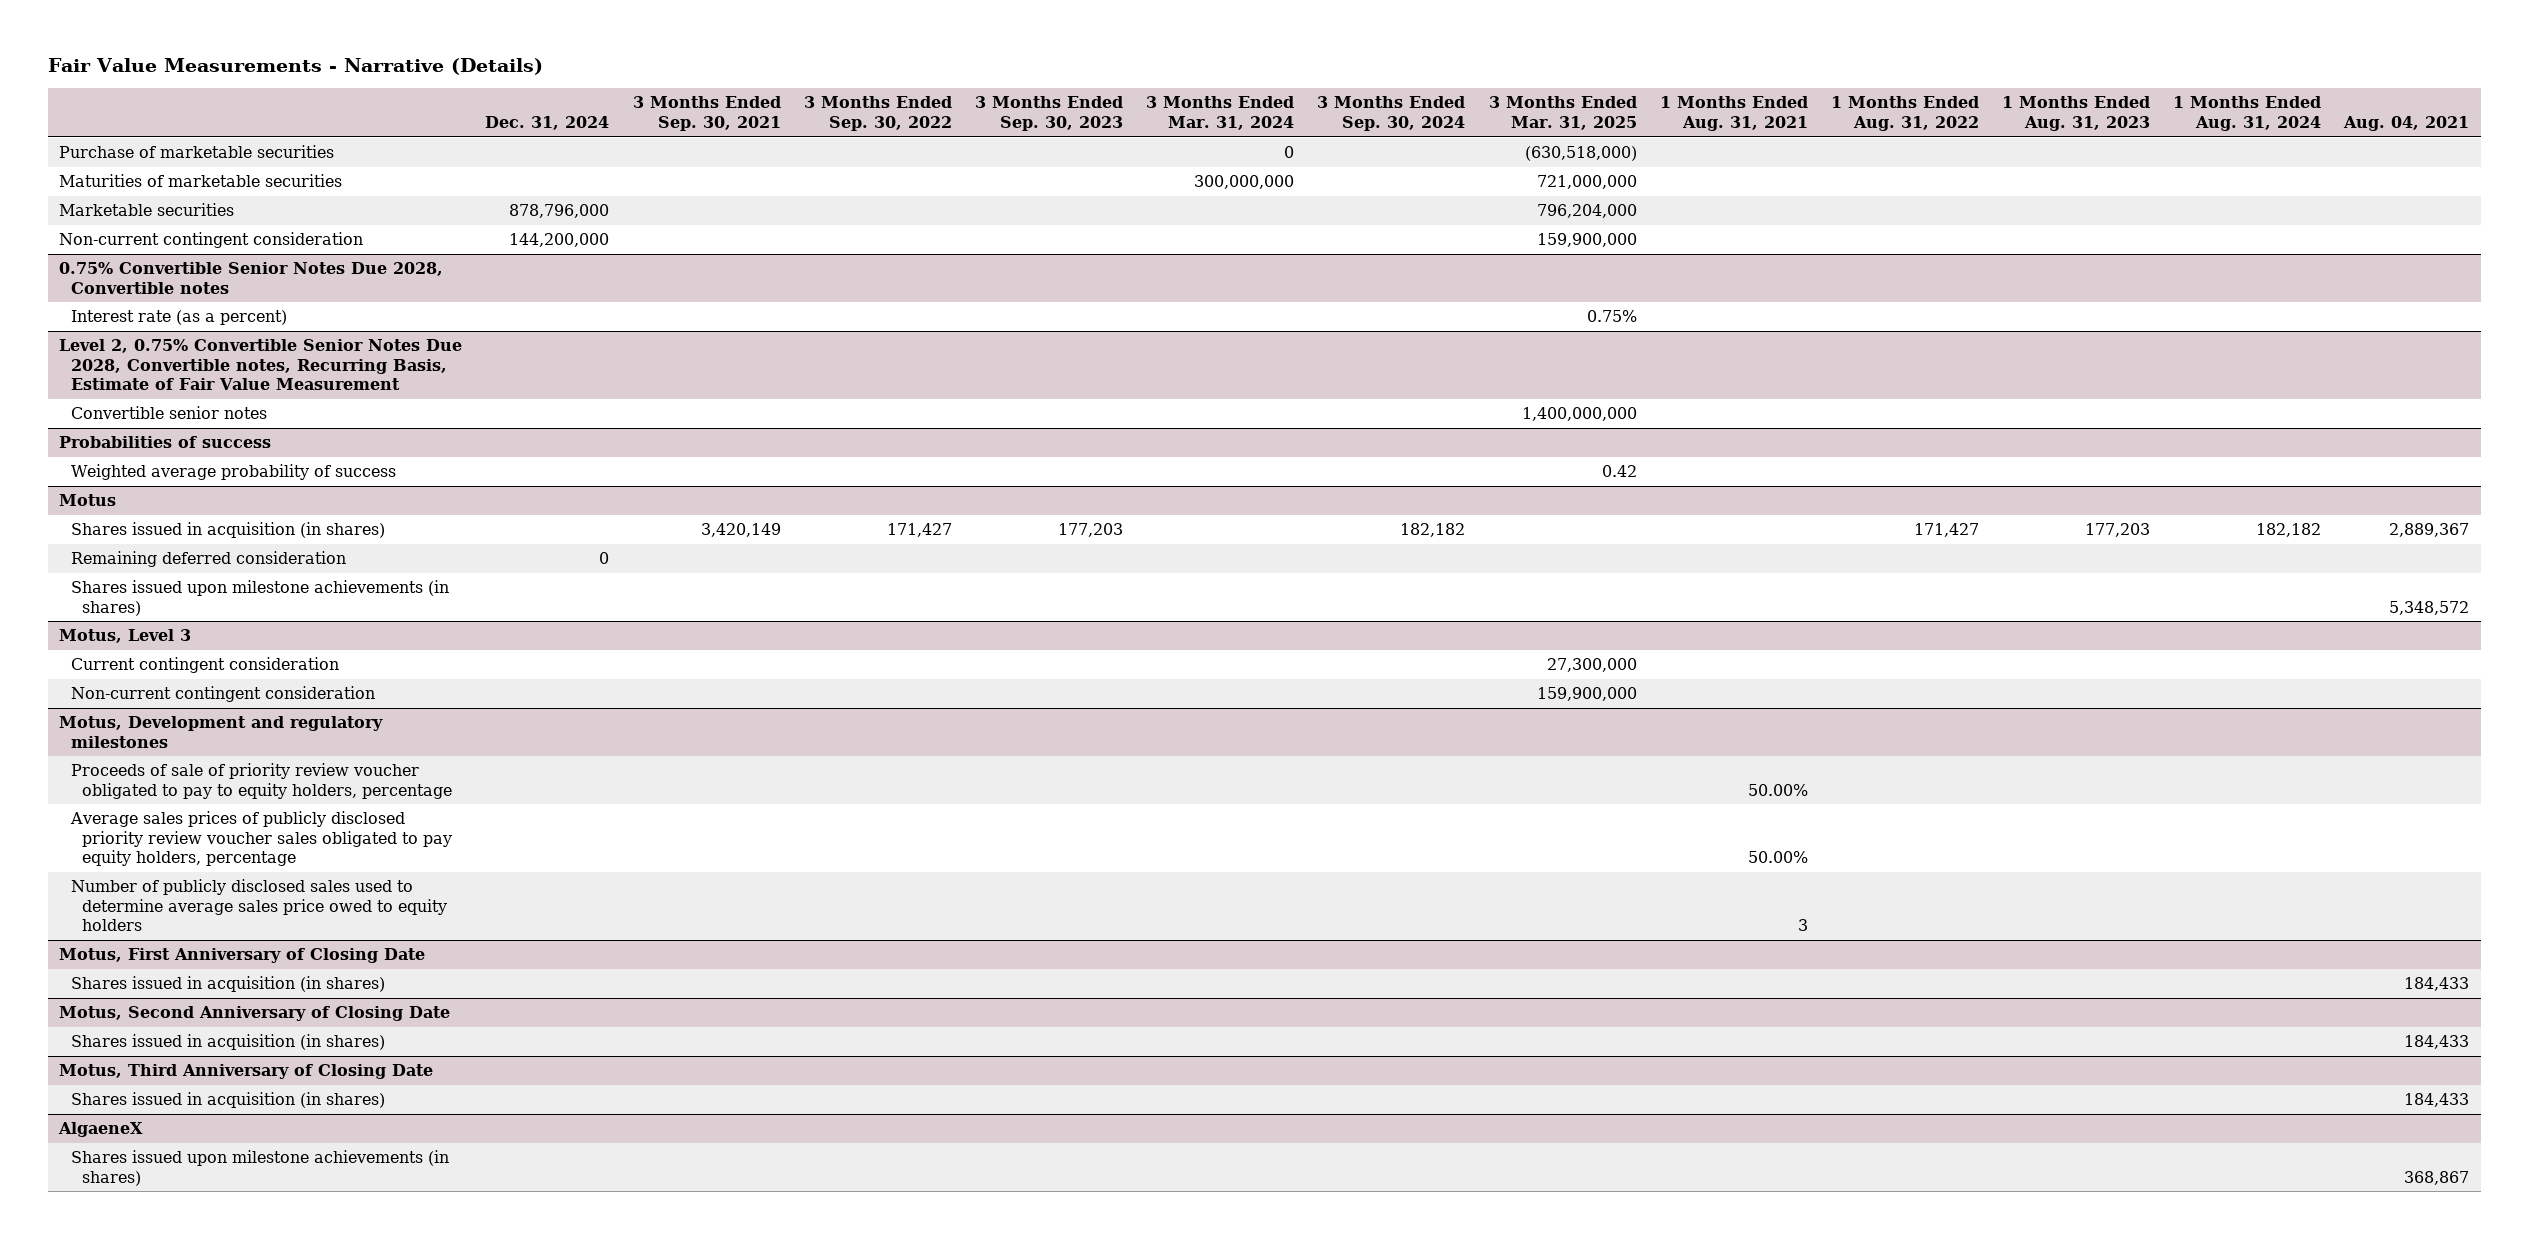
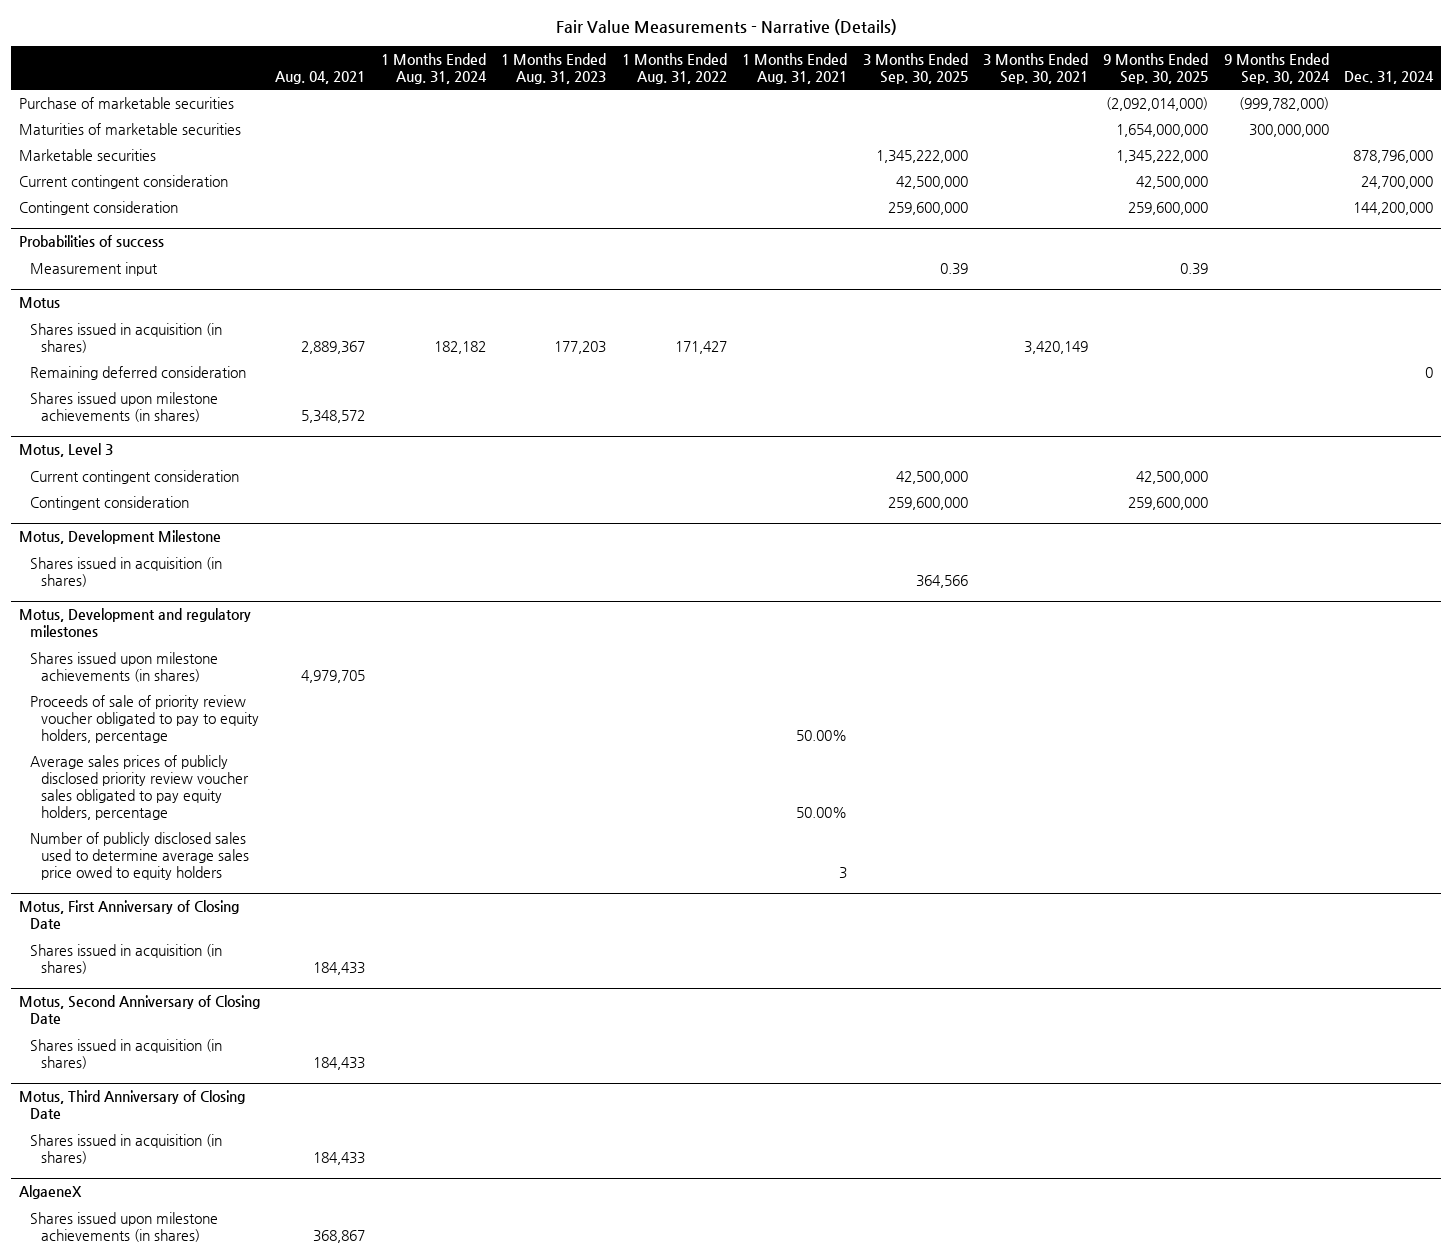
- | Dec. 31, 2024 | 3 Months Ended Sep. 30, 2021 | 3 Months Ended Sep. 30, 2022 | 3 Months Ended Sep. 30, 2023 | 3 Months Ended Mar. 31, 2024 | 3 Months Ended Sep. 30, 2024 | 3 Months Ended Mar. 31, 2025 | 1 Months Ended Aug. 31, 2021 | 1 Months Ended Aug. 31, 2022 | 1 Months Ended Aug. 31, 2023 | 1 Months Ended Aug. 31, 2024 | Aug. 04, 2021
+ | Aug. 04, 2021 | 1 Months Ended Aug. 31, 2024 | 1 Months Ended Aug. 31, 2023 | 1 Months Ended Aug. 31, 2022 | 1 Months Ended Aug. 31, 2021 | 3 Months Ended Sep. 30, 2025 | 3 Months Ended Sep. 30, 2021 | 9 Months Ended Sep. 30, 2025 | 9 Months Ended Sep. 30, 2024 | Dec. 31, 2024
- Non-current contingent consideration | 144,200,000 | | | | | | 159,900,000 | | | | |
- 0.75% Convertible Senior Notes Due 2028, Convertible notes
- Interest rate (as a percent) | | | | | | | 0.75% | | | | |
- Level 2, 0.75% Convertible Senior Notes Due 2028, Convertible notes, Recurring Basis, Estimate of Fair Value Measurement
- Convertible senior notes | | | | | | | 1,400,000,000 | | | | |
+ Current contingent consideration | | | | | | 42,500,000 | | 42,500,000 | | 24,700,000
+ Contingent consideration | | | | | | 259,600,000 | | 259,600,000 | | 144,200,000
@ Probabilities of success
- Weighted average probability of success | | | | | | | 0.42 | | | | |
+ Measurement input | | | | | | 0.39 | | 0.39 | |
@ Motus, Level 3
- Non-current contingent consideration | | | | | | | 159,900,000 | | | | |
+ Contingent consideration | | | | | | 259,600,000 | | 259,600,000 | |
+ Motus, Development Milestone
+ Shares issued in acquisition (in shares) | | | | | | 364,566 | | | |
@ Motus, Development and regulatory milestones
+ Shares issued upon milestone achievements (in shares) | 4,979,705 | | | | | | | | |

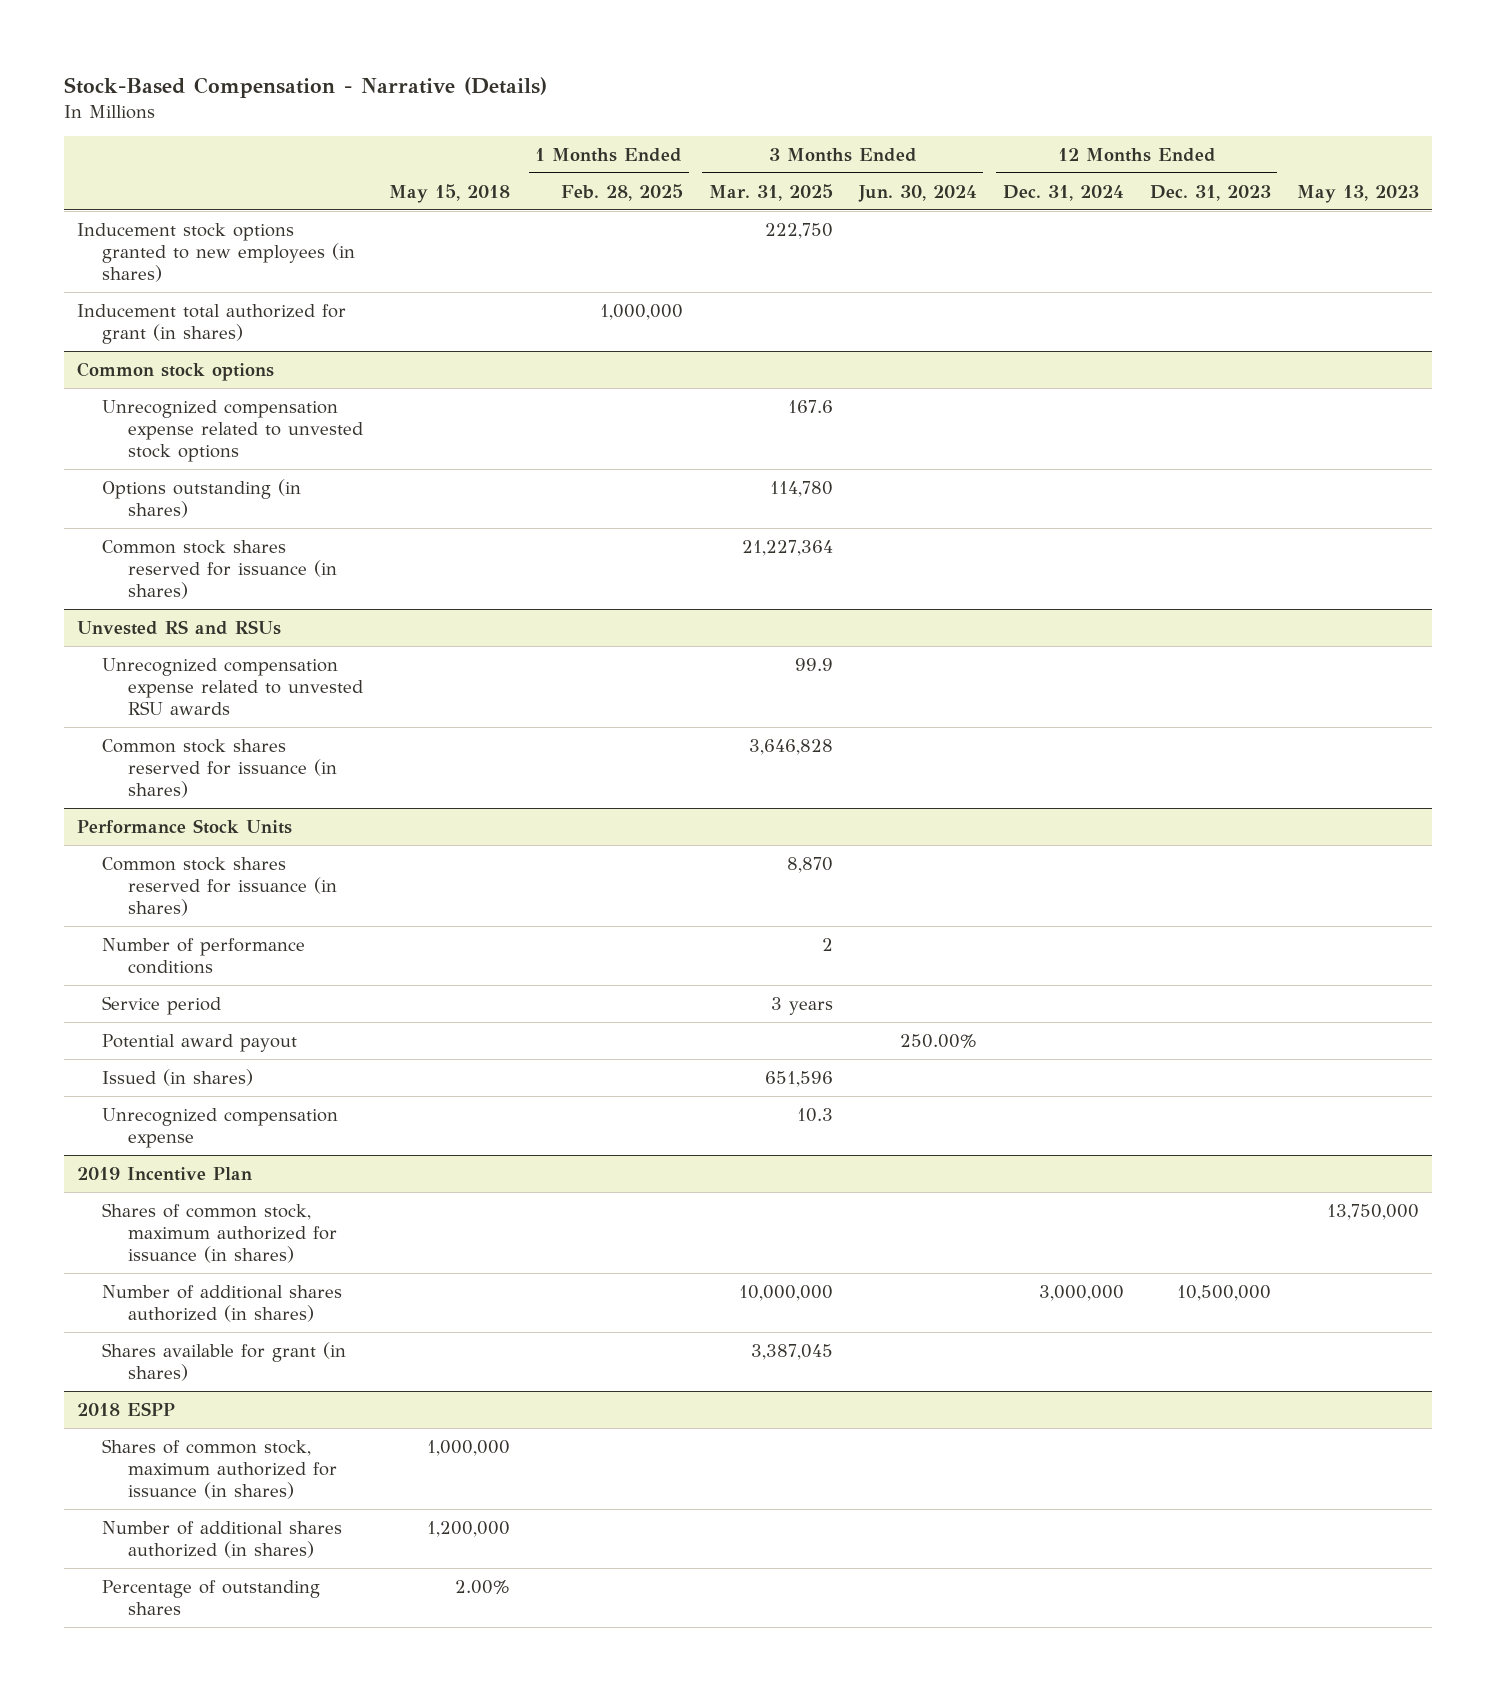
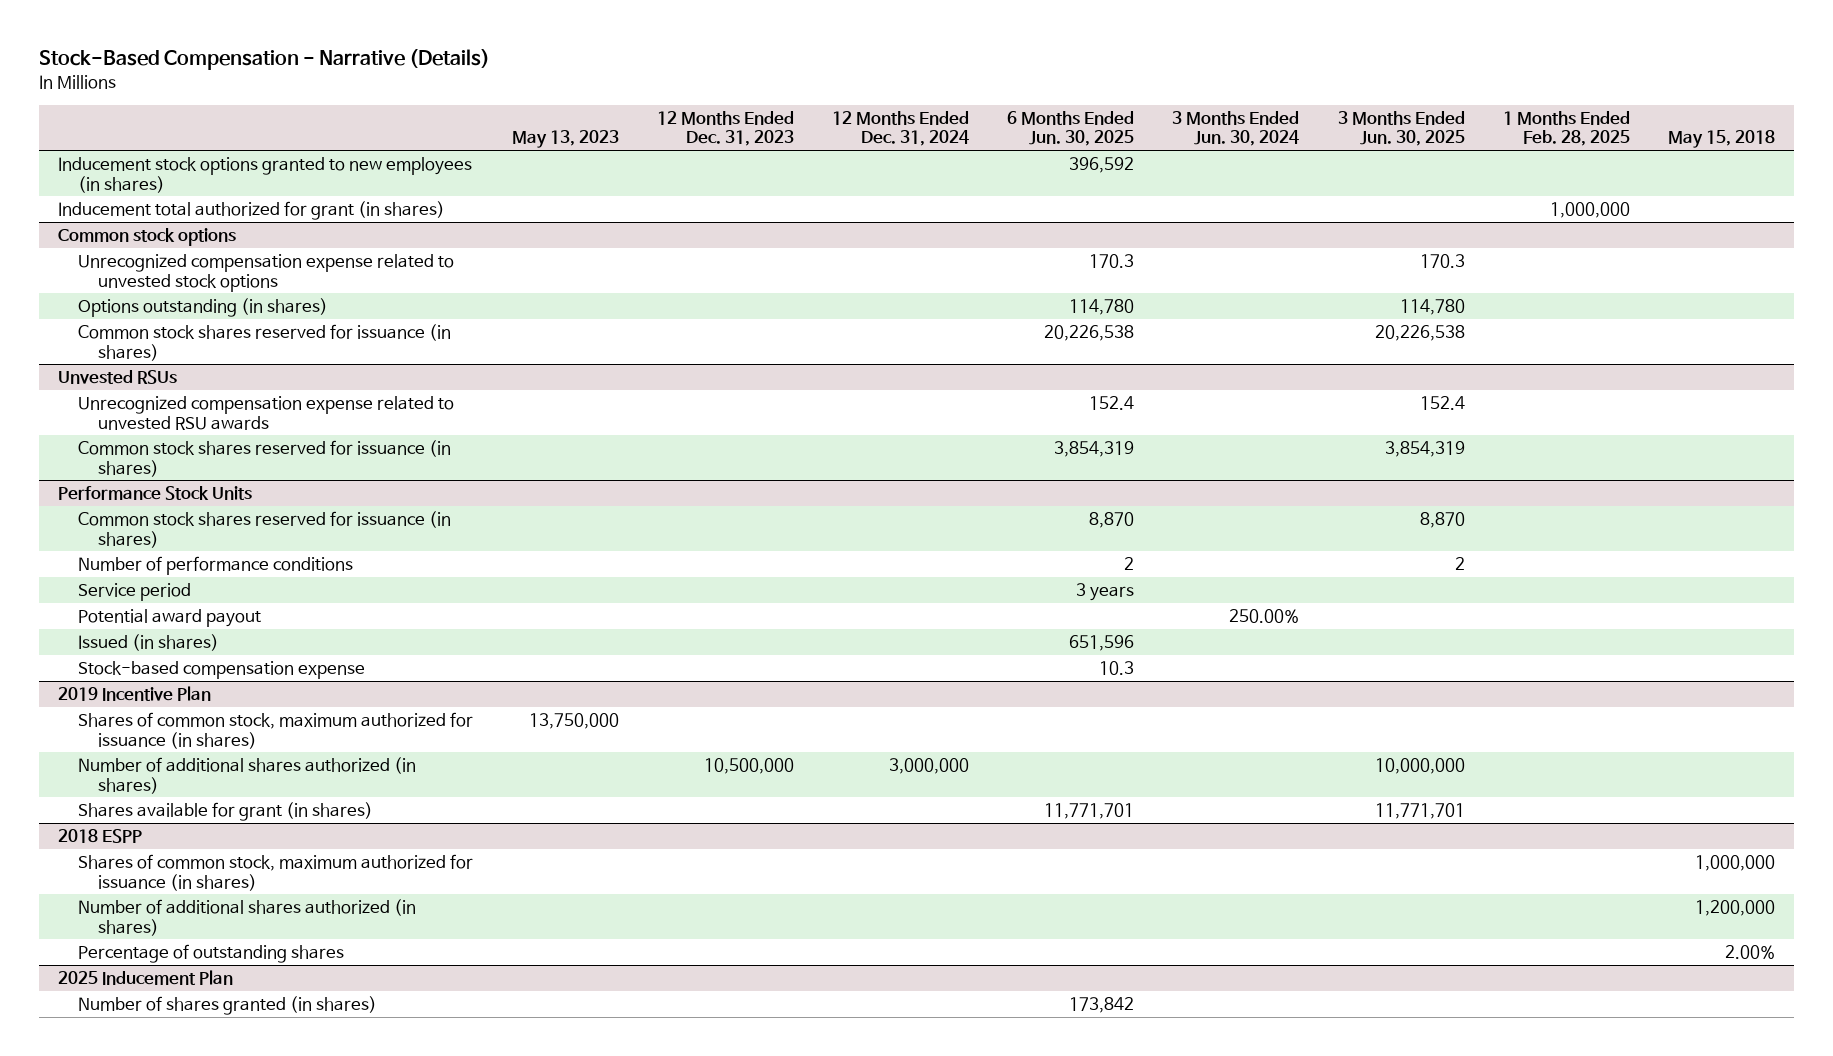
- | May 15, 2018 | 1 Months Ended Feb. 28, 2025 | 3 Months Ended Mar. 31, 2025 | 3 Months Ended Jun. 30, 2024 | 12 Months Ended Dec. 31, 2024 | 12 Months Ended Dec. 31, 2023 | May 13, 2023
+ | May 13, 2023 | 12 Months Ended Dec. 31, 2023 | 12 Months Ended Dec. 31, 2024 | 6 Months Ended Jun. 30, 2025 | 3 Months Ended Jun. 30, 2024 | 3 Months Ended Jun. 30, 2025 | 1 Months Ended Feb. 28, 2025 | May 15, 2018
- Unvested RS and RSUs
+ Unvested RSUs
@ Performance Stock Units
- Unrecognized compensation expense | | | 10.3 | | | |
+ Stock-based compensation expense | | | | 10.3 | | | |
+ 2025 Inducement Plan
+ Number of shares granted (in shares) | | | | 173,842 | | | |

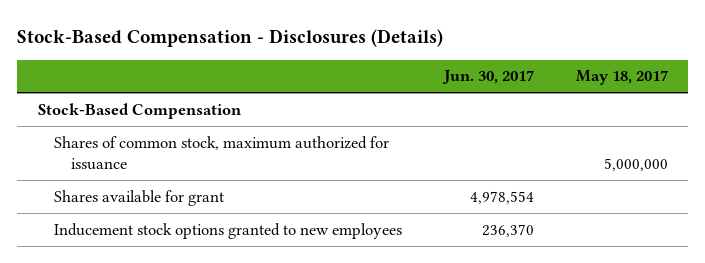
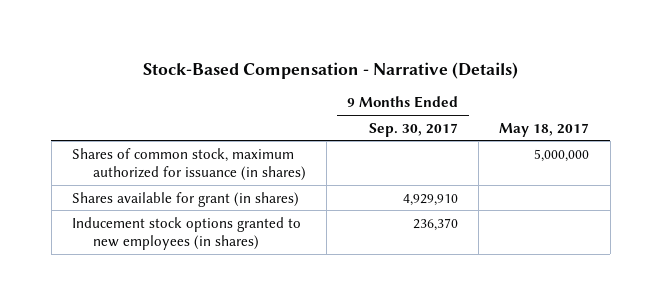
- Stock-Based Compensation - Disclosures (Details)
+ Stock-Based Compensation - Narrative (Details)
- | Jun. 30, 2017 | May 18, 2017
+ | 9 Months Ended Sep. 30, 2017 | May 18, 2017
- Stock-Based Compensation
- Shares of common stock, maximum authorized for issuance | | 5,000,000
- Shares available for grant | 4,978,554 |
- Inducement stock options granted to new employees | 236,370 |
+ Shares of common stock, maximum authorized for issuance (in shares) | | 5,000,000
+ Shares available for grant (in shares) | 4,929,910 |
+ Inducement stock options granted to new employees (in shares) | 236,370 |

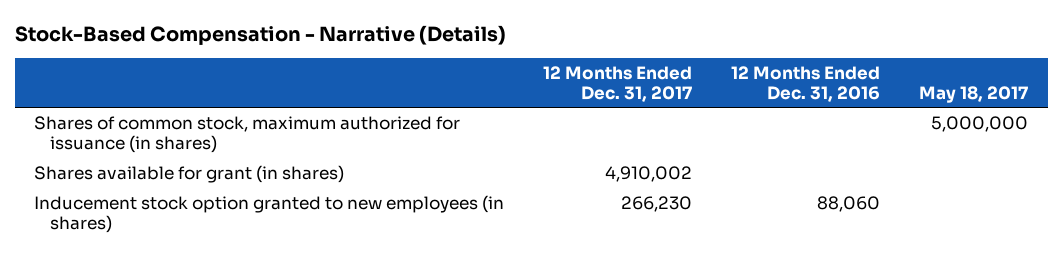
- | 9 Months Ended Sep. 30, 2017 | May 18, 2017
+ | 12 Months Ended Dec. 31, 2017 | 12 Months Ended Dec. 31, 2016 | May 18, 2017
- Inducement stock options granted to new employees (in shares) | 236,370 |
+ Inducement stock option granted to new employees (in shares) | 266,230 | 88,060 |

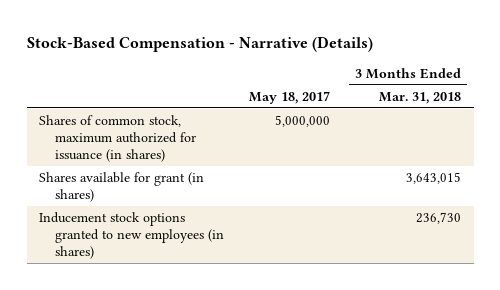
- | 12 Months Ended Dec. 31, 2017 | 12 Months Ended Dec. 31, 2016 | May 18, 2017
+ | May 18, 2017 | 3 Months Ended Mar. 31, 2018
- Inducement stock option granted to new employees (in shares) | 266,230 | 88,060 |
+ Inducement stock options granted to new employees (in shares) | | 236,730

